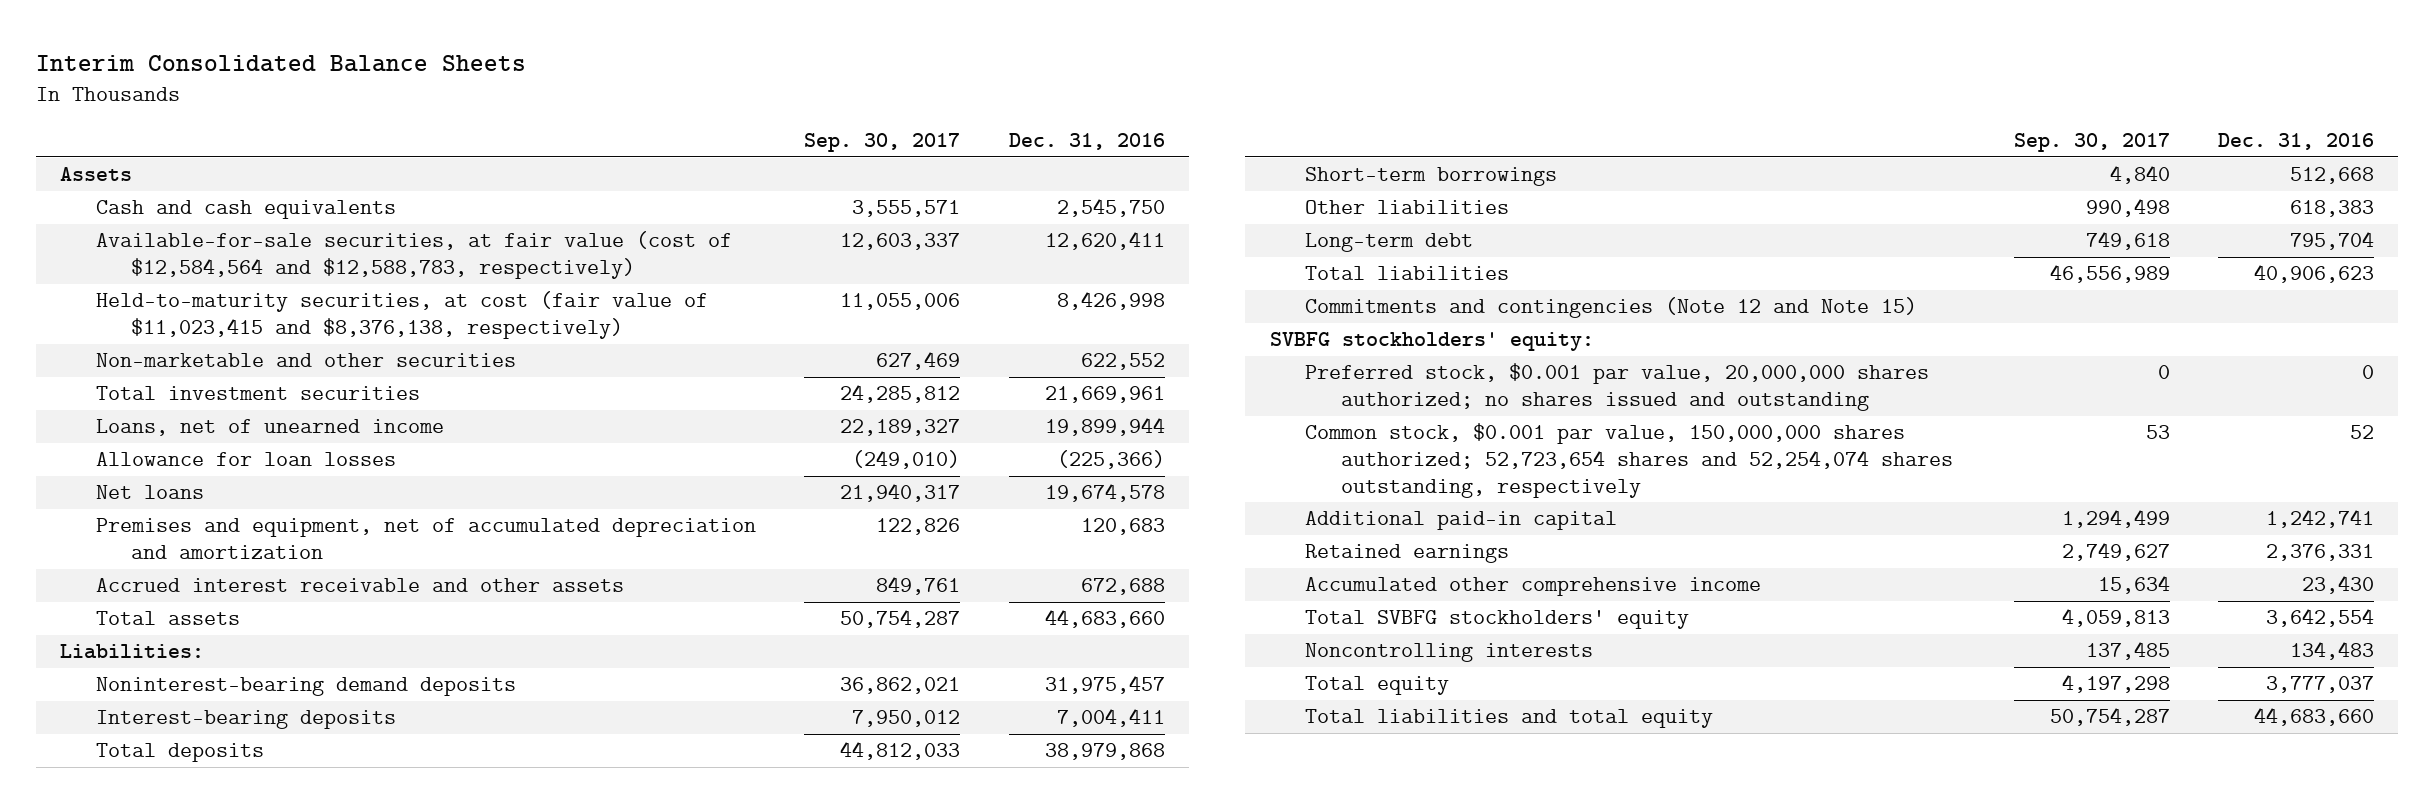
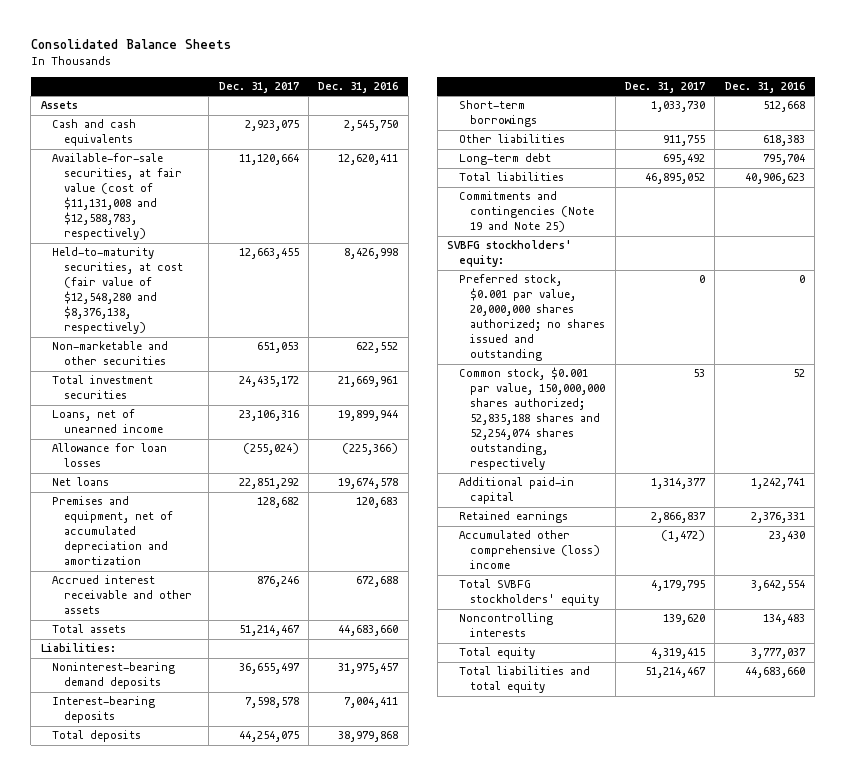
- Interim Consolidated Balance Sheets
+ Consolidated Balance Sheets
- | Sep. 30, 2017 | Dec. 31, 2016
+ | Dec. 31, 2017 | Dec. 31, 2016
- Available-for-sale securities, at fair value (cost of $12,584,564 and $12,588,783, respectively) | 12,603,337 | 12,620,411
- Held-to-maturity securities, at cost (fair value of $11,023,415 and $8,376,138, respectively) | 11,055,006 | 8,426,998
+ Available-for-sale securities, at fair value (cost of $11,131,008 and $12,588,783, respectively) | 11,120,664 | 12,620,411
+ Held-to-maturity securities, at cost (fair value of $12,548,280 and $8,376,138, respectively) | 12,663,455 | 8,426,998
- Commitments and contingencies (Note 12 and Note 15)
+ Commitments and contingencies (Note 19 and Note 25)
- Common stock, $0.001 par value, 150,000,000 shares authorized; 52,723,654 shares and 52,254,074 shares outstanding, respectively | 53 | 52
+ Common stock, $0.001 par value, 150,000,000 shares authorized; 52,835,188 shares and 52,254,074 shares outstanding, respectively | 53 | 52
- Accumulated other comprehensive income | 15,634 | 23,430
+ Accumulated other comprehensive (loss) income | (1,472) | 23,430

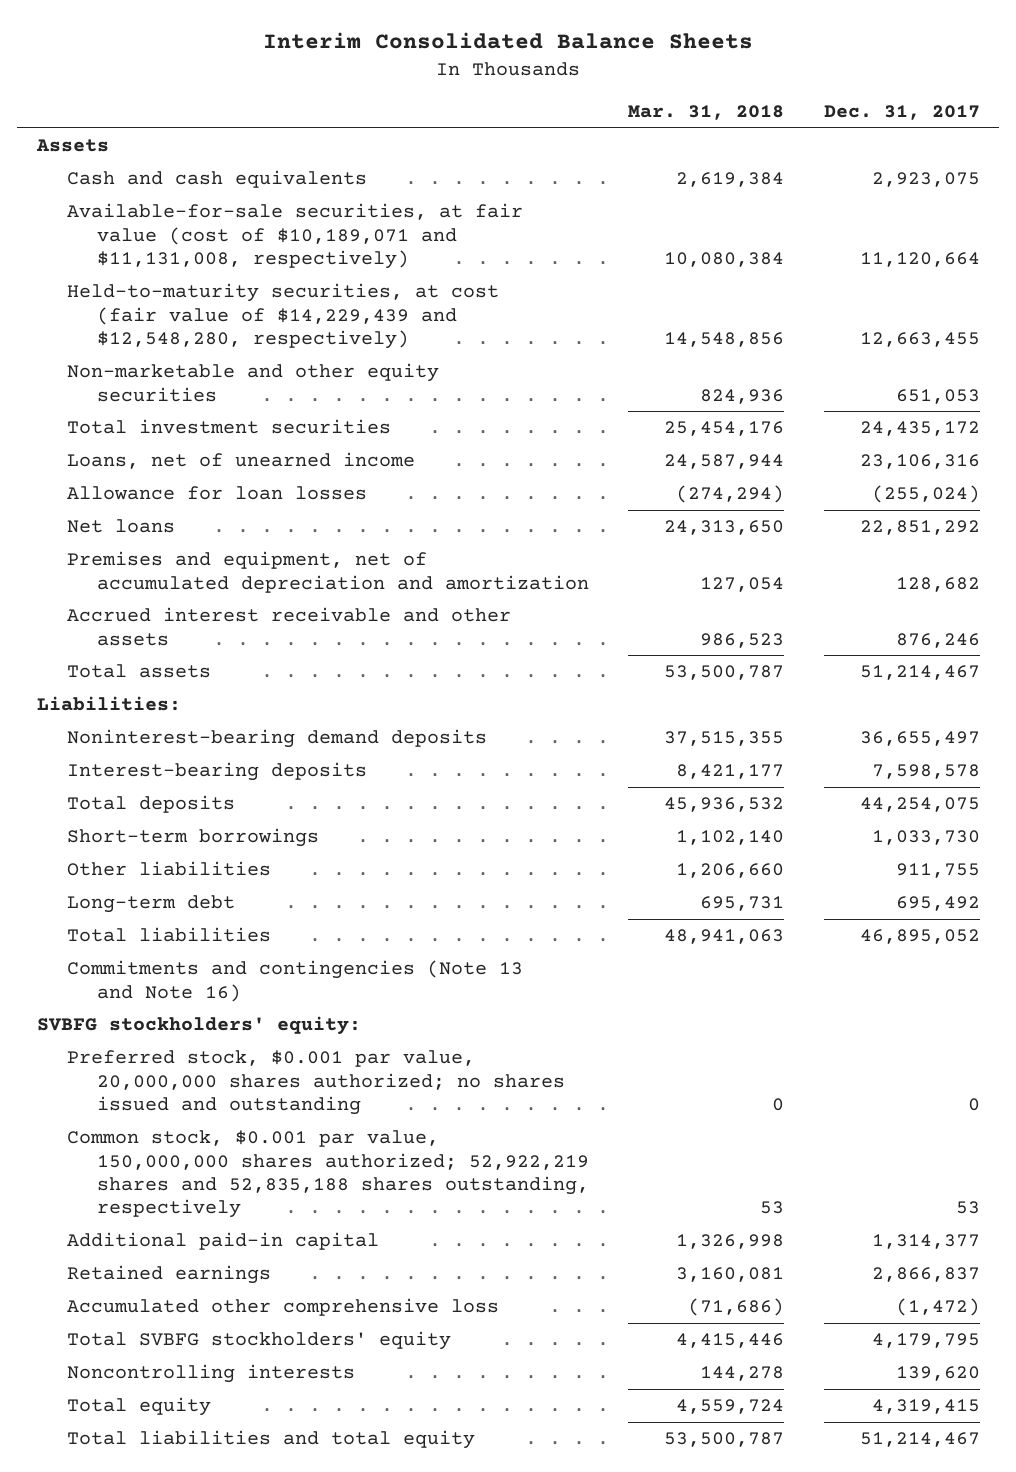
- Consolidated Balance Sheets
+ Interim Consolidated Balance Sheets
- | Dec. 31, 2017 | Dec. 31, 2016
+ | Mar. 31, 2018 | Dec. 31, 2017
- Available-for-sale securities, at fair value (cost of $11,131,008 and $12,588,783, respectively) | 11,120,664 | 12,620,411
- Held-to-maturity securities, at cost (fair value of $12,548,280 and $8,376,138, respectively) | 12,663,455 | 8,426,998
- Non-marketable and other securities | 651,053 | 622,552
+ Available-for-sale securities, at fair value (cost of $10,189,071 and $11,131,008, respectively) | 10,080,384 | 11,120,664
+ Held-to-maturity securities, at cost (fair value of $14,229,439 and $12,548,280, respectively) | 14,548,856 | 12,663,455
+ Non-marketable and other equity securities | 824,936 | 651,053
- Commitments and contingencies (Note 19 and Note 25)
+ Commitments and contingencies (Note 13 and Note 16)
- Common stock, $0.001 par value, 150,000,000 shares authorized; 52,835,188 shares and 52,254,074 shares outstanding, respectively | 53 | 52
+ Common stock, $0.001 par value, 150,000,000 shares authorized; 52,922,219 shares and 52,835,188 shares outstanding, respectively | 53 | 53
- Accumulated other comprehensive (loss) income | (1,472) | 23,430
+ Accumulated other comprehensive loss | (71,686) | (1,472)

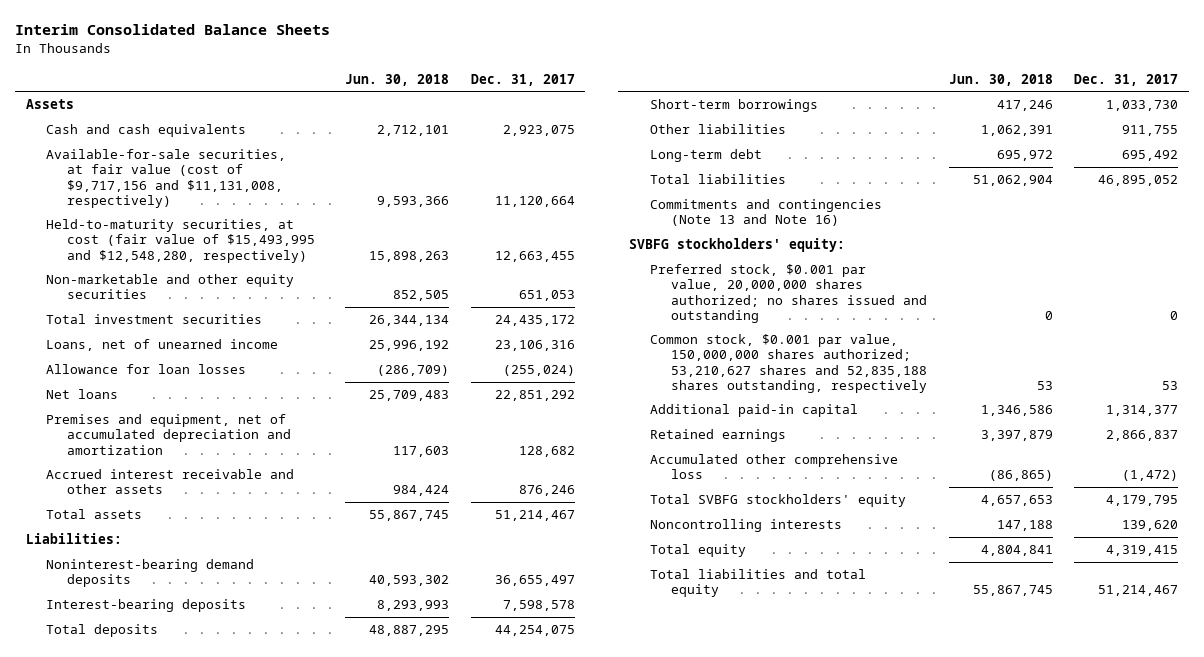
- | Mar. 31, 2018 | Dec. 31, 2017
+ | Jun. 30, 2018 | Dec. 31, 2017
- Available-for-sale securities, at fair value (cost of $10,189,071 and $11,131,008, respectively) | 10,080,384 | 11,120,664
- Held-to-maturity securities, at cost (fair value of $14,229,439 and $12,548,280, respectively) | 14,548,856 | 12,663,455
+ Available-for-sale securities, at fair value (cost of $9,717,156 and $11,131,008, respectively) | 9,593,366 | 11,120,664
+ Held-to-maturity securities, at cost (fair value of $15,493,995 and $12,548,280, respectively) | 15,898,263 | 12,663,455
- Common stock, $0.001 par value, 150,000,000 shares authorized; 52,922,219 shares and 52,835,188 shares outstanding, respectively | 53 | 53
+ Common stock, $0.001 par value, 150,000,000 shares authorized; 53,210,627 shares and 52,835,188 shares outstanding, respectively | 53 | 53

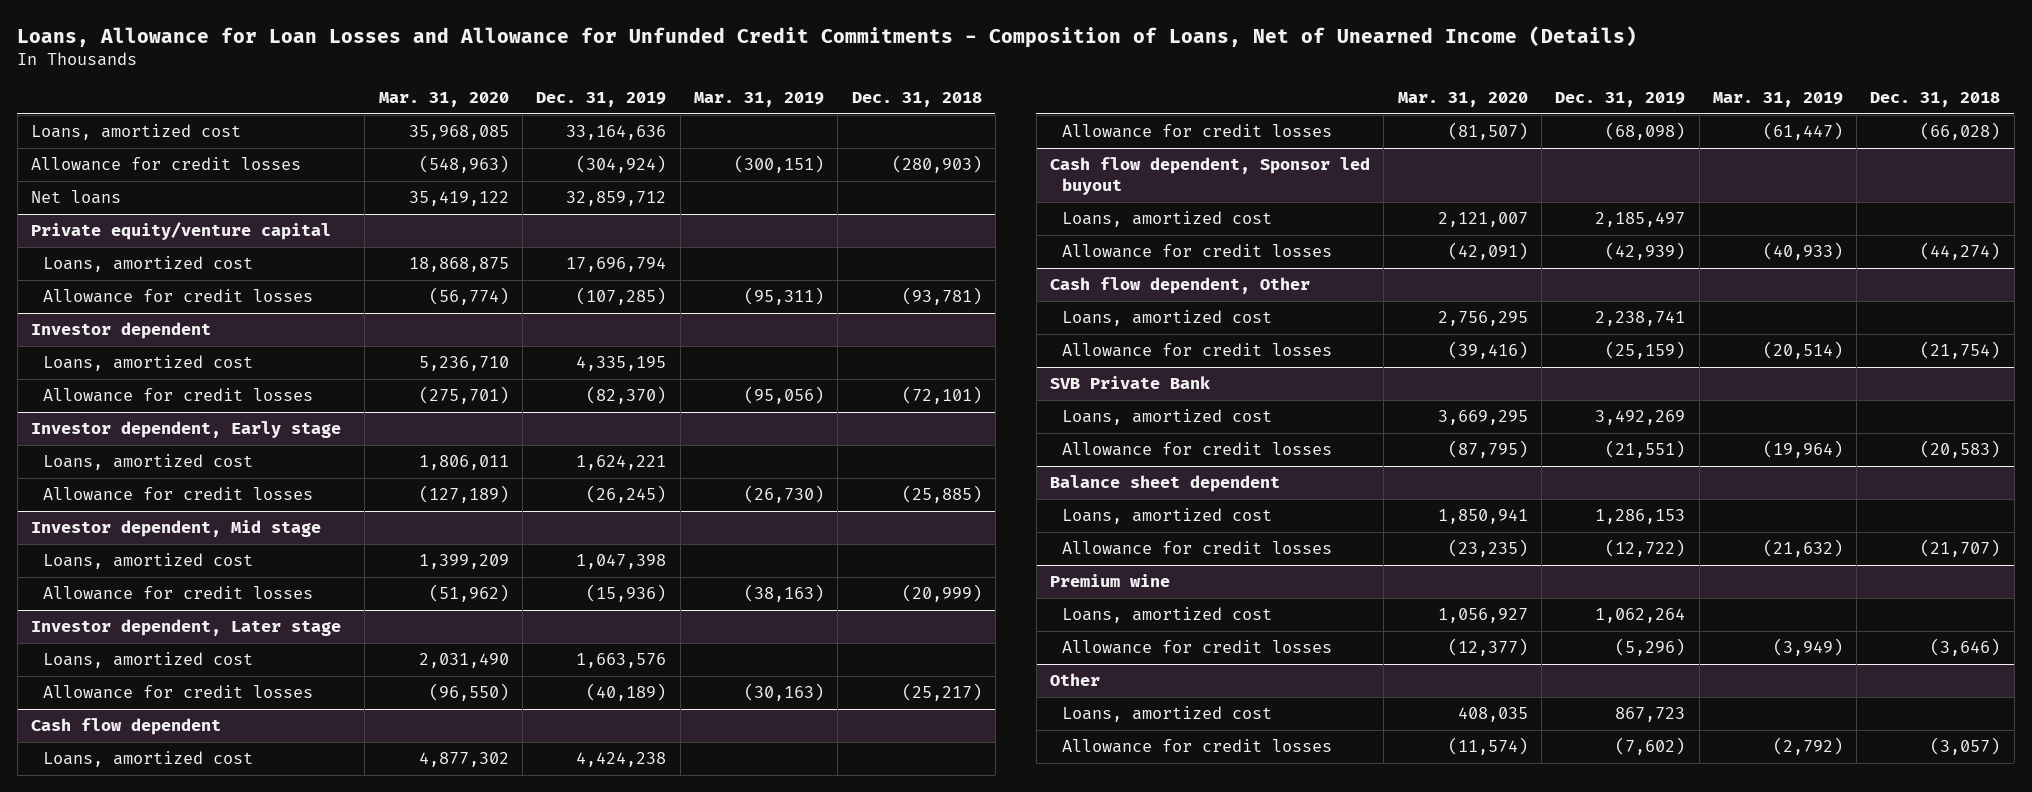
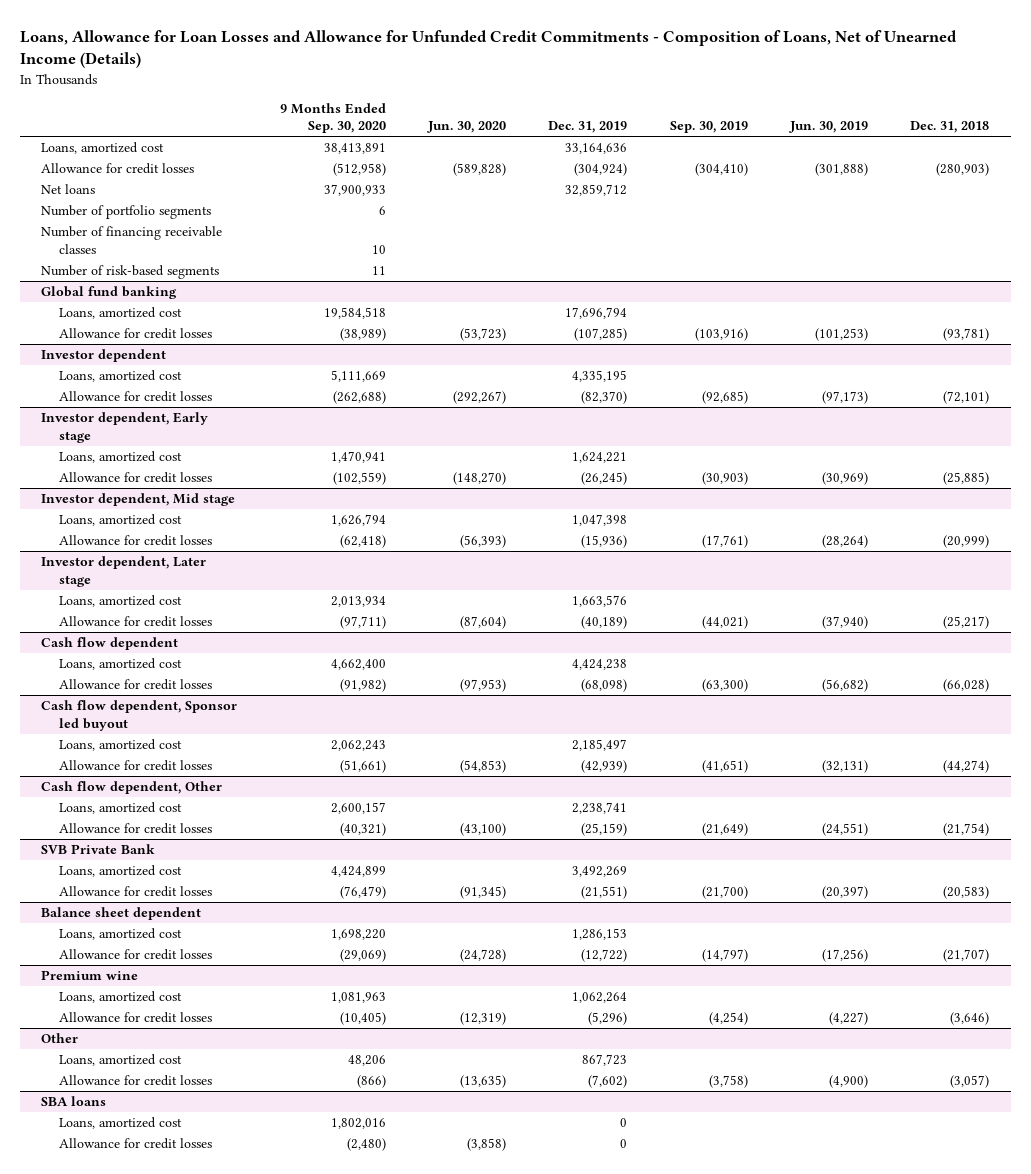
- | Mar. 31, 2020 | Dec. 31, 2019 | Mar. 31, 2019 | Dec. 31, 2018
+ | 9 Months Ended Sep. 30, 2020 | Jun. 30, 2020 | Dec. 31, 2019 | Sep. 30, 2019 | Jun. 30, 2019 | Dec. 31, 2018
- Private equity/venture capital
+ Number of portfolio segments | 6 | | | | |
+ Number of financing receivable classes | 10 | | | | |
+ Number of risk-based segments | 11 | | | | |
+ Global fund banking
+ SBA loans
+ Loans, amortized cost | 1,802,016 | | 0 | | |
+ Allowance for credit losses | (2,480) | (3,858) | 0 | | |

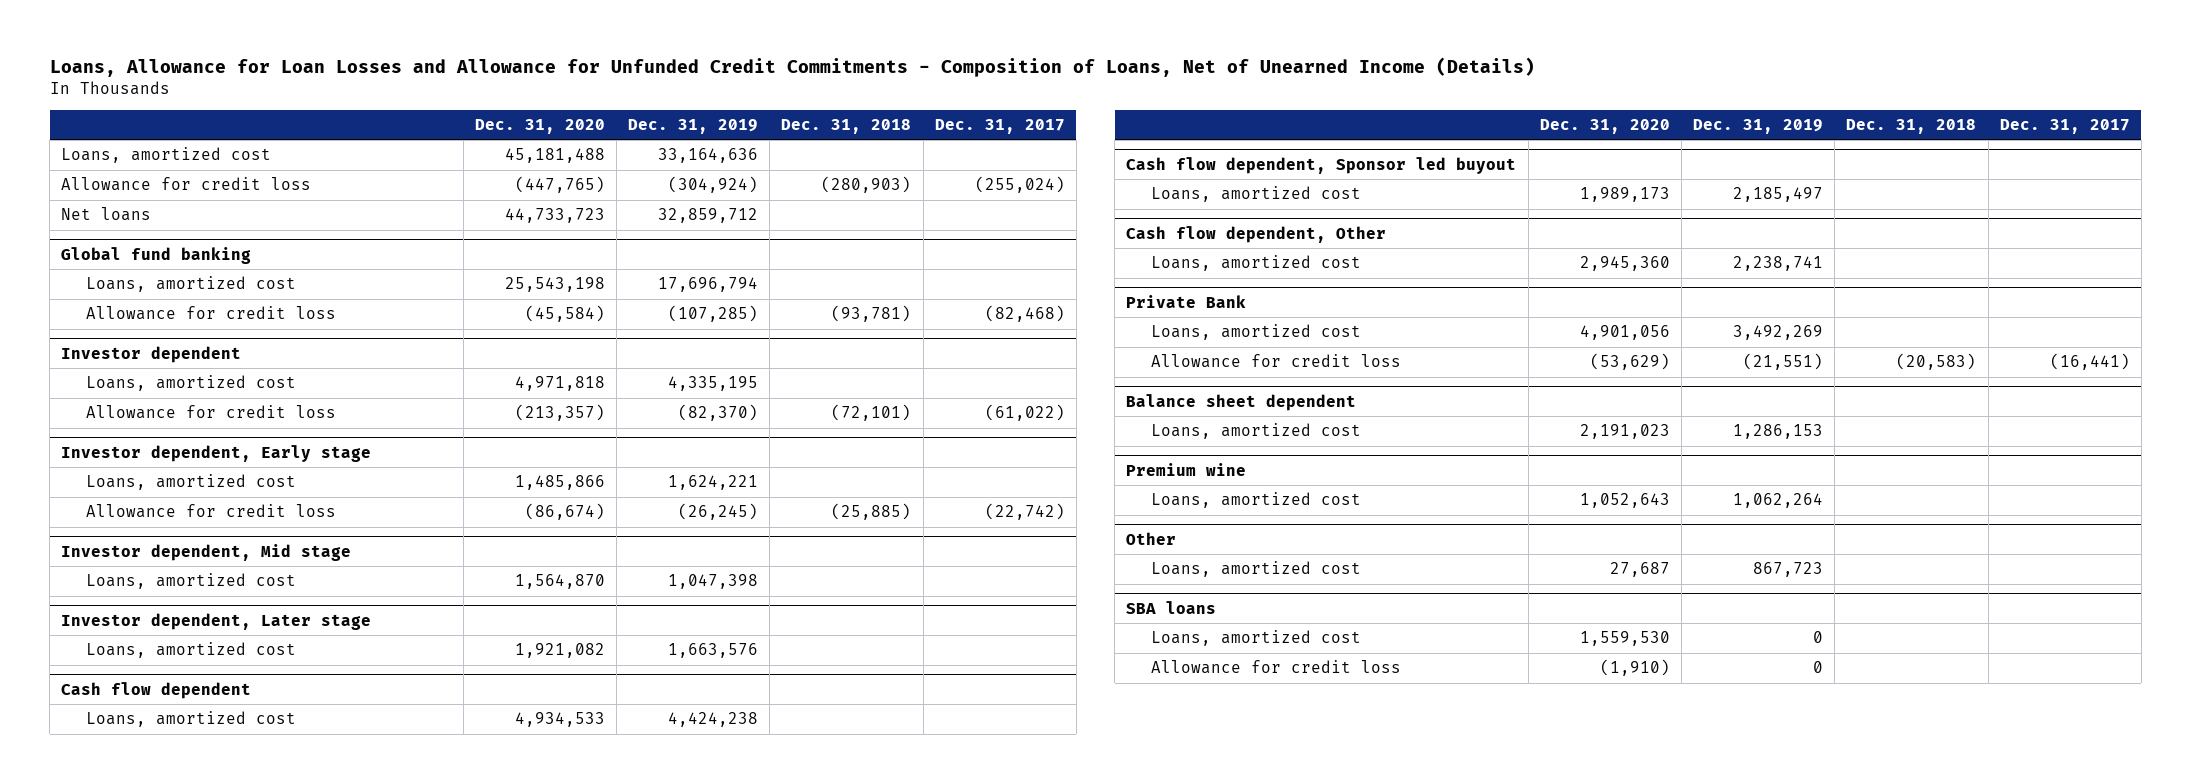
- | 9 Months Ended Sep. 30, 2020 | Jun. 30, 2020 | Dec. 31, 2019 | Sep. 30, 2019 | Jun. 30, 2019 | Dec. 31, 2018
+ | Dec. 31, 2020 | Dec. 31, 2019 | Dec. 31, 2018 | Dec. 31, 2017
- Allowance for credit losses | (512,958) | (589,828) | (304,924) | (304,410) | (301,888) | (280,903)
+ Allowance for credit loss | (447,765) | (304,924) | (280,903) | (255,024)
- Number of portfolio segments | 6 | | | | |
- Number of financing receivable classes | 10 | | | | |
- Number of risk-based segments | 11 | | | | |
@ Global fund banking
- Allowance for credit losses | (38,989) | (53,723) | (107,285) | (103,916) | (101,253) | (93,781)
+ Allowance for credit loss | (45,584) | (107,285) | (93,781) | (82,468)
@ Investor dependent
- Allowance for credit losses | (262,688) | (292,267) | (82,370) | (92,685) | (97,173) | (72,101)
+ Allowance for credit loss | (213,357) | (82,370) | (72,101) | (61,022)
@ Investor dependent, Early stage
- Allowance for credit losses | (102,559) | (148,270) | (26,245) | (30,903) | (30,969) | (25,885)
+ Allowance for credit loss | (86,674) | (26,245) | (25,885) | (22,742)
@ Investor dependent, Mid stage
- Allowance for credit losses | (62,418) | (56,393) | (15,936) | (17,761) | (28,264) | (20,999)
@ Investor dependent, Later stage
- Allowance for credit losses | (97,711) | (87,604) | (40,189) | (44,021) | (37,940) | (25,217)
@ Cash flow dependent
- Allowance for credit losses | (91,982) | (97,953) | (68,098) | (63,300) | (56,682) | (66,028)
@ Cash flow dependent, Sponsor led buyout
- Allowance for credit losses | (51,661) | (54,853) | (42,939) | (41,651) | (32,131) | (44,274)
@ Cash flow dependent, Other
- Allowance for credit losses | (40,321) | (43,100) | (25,159) | (21,649) | (24,551) | (21,754)
- SVB Private Bank
+ Private Bank
- Allowance for credit losses | (76,479) | (91,345) | (21,551) | (21,700) | (20,397) | (20,583)
+ Allowance for credit loss | (53,629) | (21,551) | (20,583) | (16,441)
@ Balance sheet dependent
- Allowance for credit losses | (29,069) | (24,728) | (12,722) | (14,797) | (17,256) | (21,707)
@ Premium wine
- Allowance for credit losses | (10,405) | (12,319) | (5,296) | (4,254) | (4,227) | (3,646)
@ Other
- Allowance for credit losses | (866) | (13,635) | (7,602) | (3,758) | (4,900) | (3,057)
@ SBA loans
- Allowance for credit losses | (2,480) | (3,858) | 0 | | |
+ Allowance for credit loss | (1,910) | 0 | |

